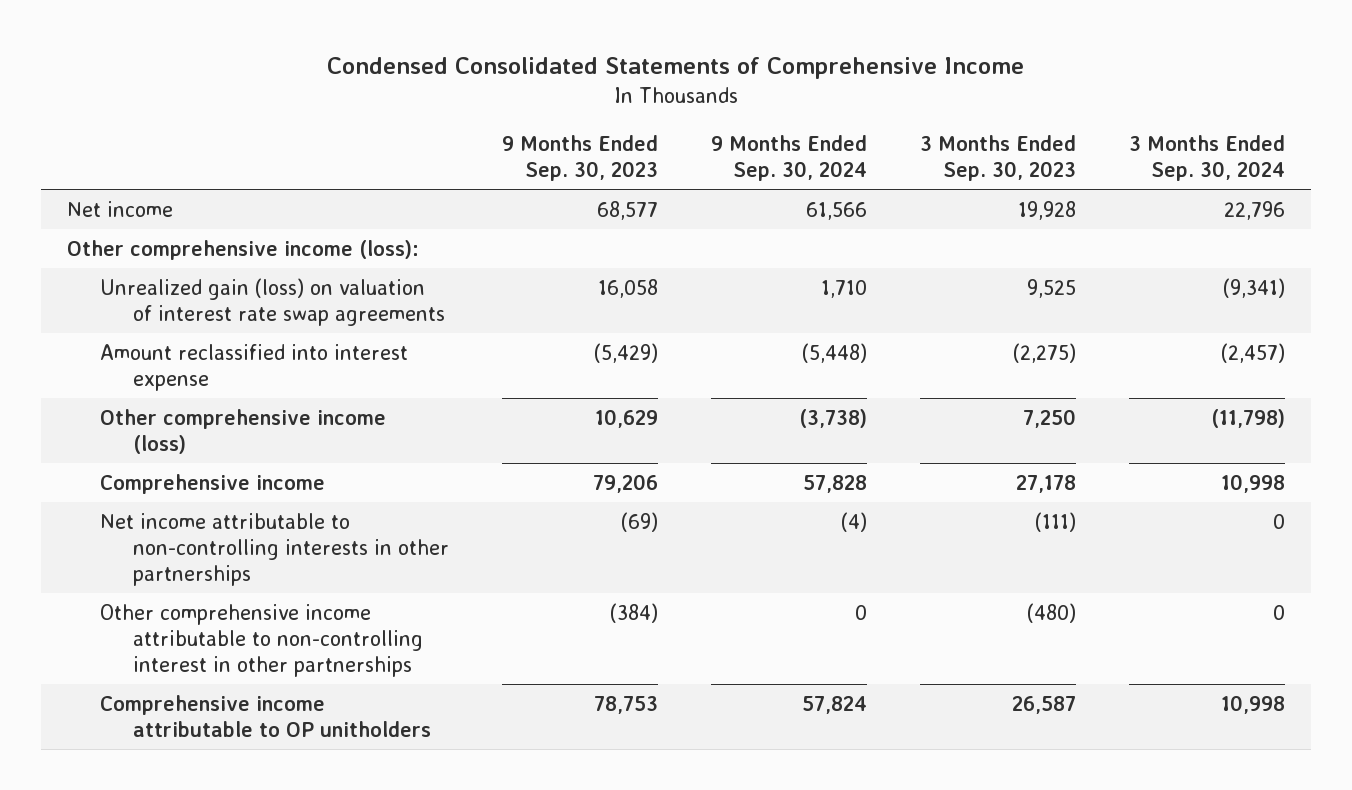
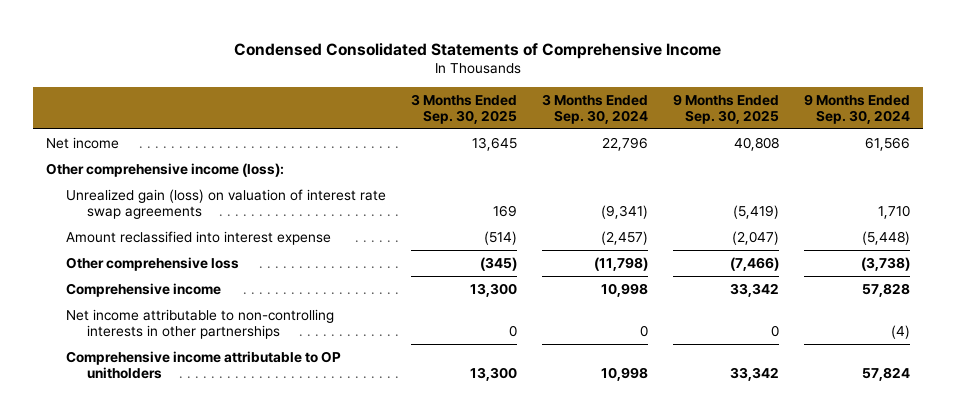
- | 9 Months Ended Sep. 30, 2023 | 9 Months Ended Sep. 30, 2024 | 3 Months Ended Sep. 30, 2023 | 3 Months Ended Sep. 30, 2024
+ | 3 Months Ended Sep. 30, 2025 | 3 Months Ended Sep. 30, 2024 | 9 Months Ended Sep. 30, 2025 | 9 Months Ended Sep. 30, 2024
- Other comprehensive income (loss) | 10,629 | (3,738) | 7,250 | (11,798)
+ Other comprehensive loss | (345) | (11,798) | (7,466) | (3,738)
- Other comprehensive income attributable to non-controlling interest in other partnerships | (384) | 0 | (480) | 0

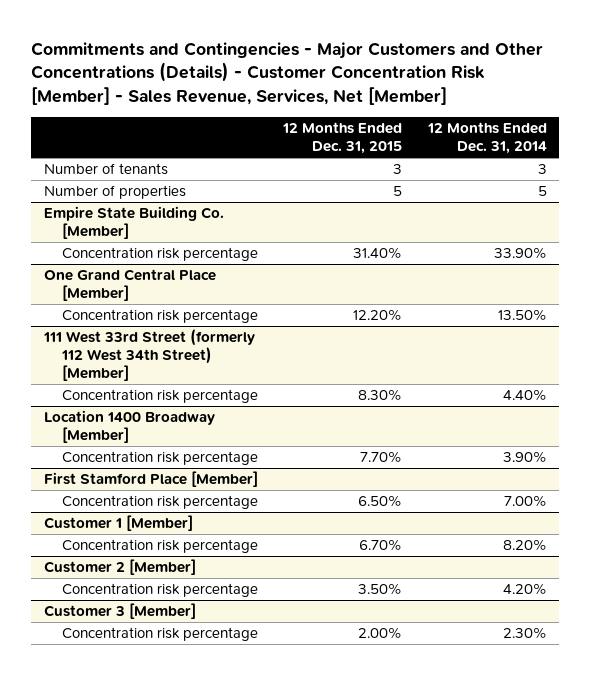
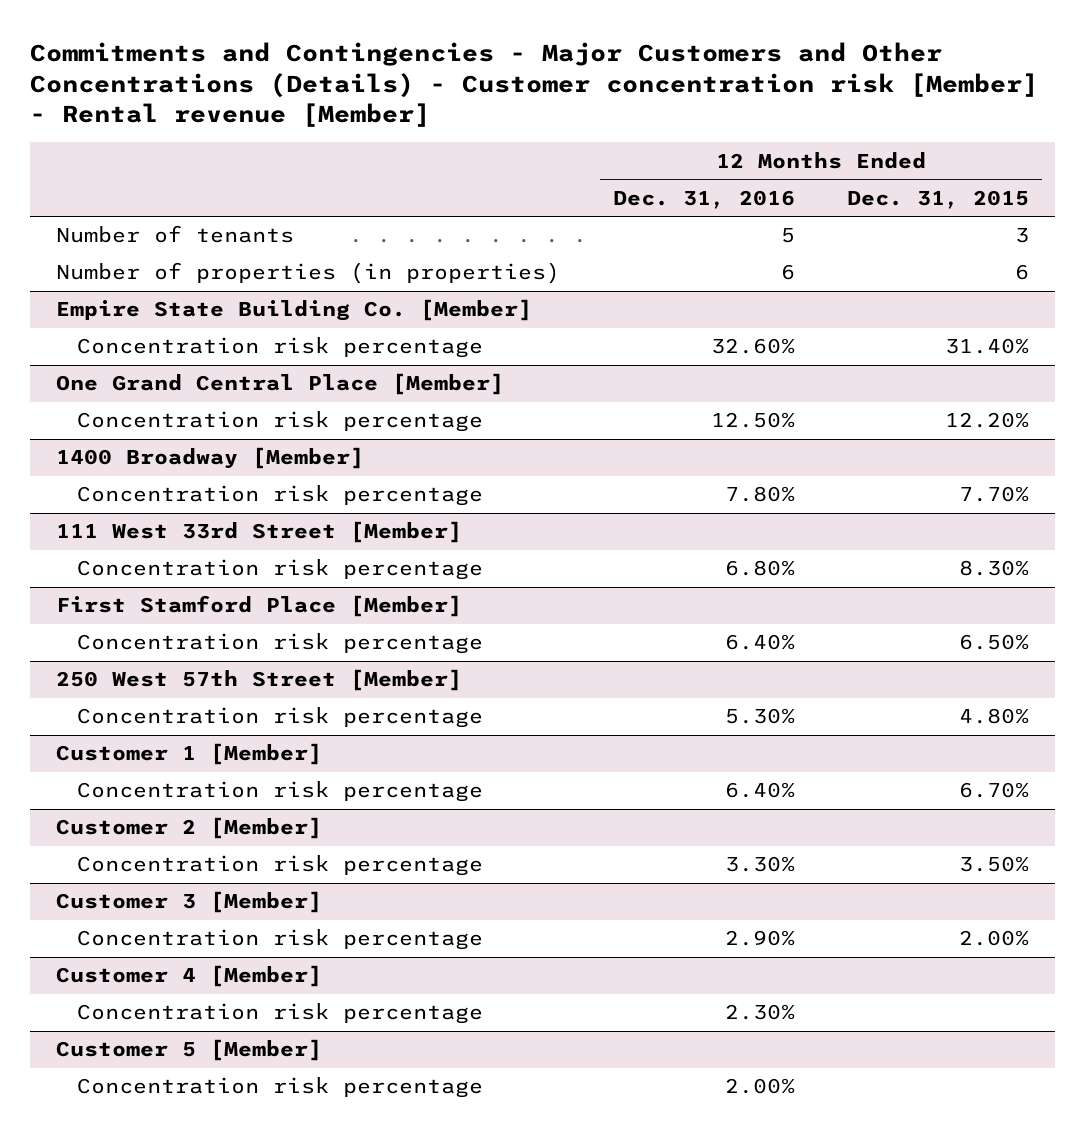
- Commitments and Contingencies - Major Customers and Other Concentrations (Details) - Customer Concentration Risk [Member] - Sales Revenue, Services, Net [Member]
+ Commitments and Contingencies - Major Customers and Other Concentrations (Details) - Customer concentration risk [Member] - Rental revenue [Member]
- | 12 Months Ended Dec. 31, 2015 | 12 Months Ended Dec. 31, 2014
+ | 12 Months Ended Dec. 31, 2016 | 12 Months Ended Dec. 31, 2015
- Number of properties | 5 | 5
+ Number of properties (in properties) | 6 | 6
- 111 West 33rd Street (formerly 112 West 34th Street) [Member]
- Concentration risk percentage | 8.30% | 4.40%
- Location 1400 Broadway [Member]
+ 1400 Broadway [Member]
+ 111 West 33rd Street [Member]
+ Concentration risk percentage | 6.80% | 8.30%
+ 250 West 57th Street [Member]
+ Concentration risk percentage | 5.30% | 4.80%
+ Customer 4 [Member]
+ Concentration risk percentage | 2.30% |
+ Customer 5 [Member]
+ Concentration risk percentage | 2.00% |

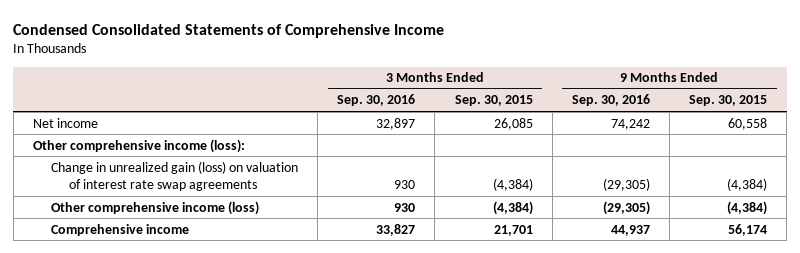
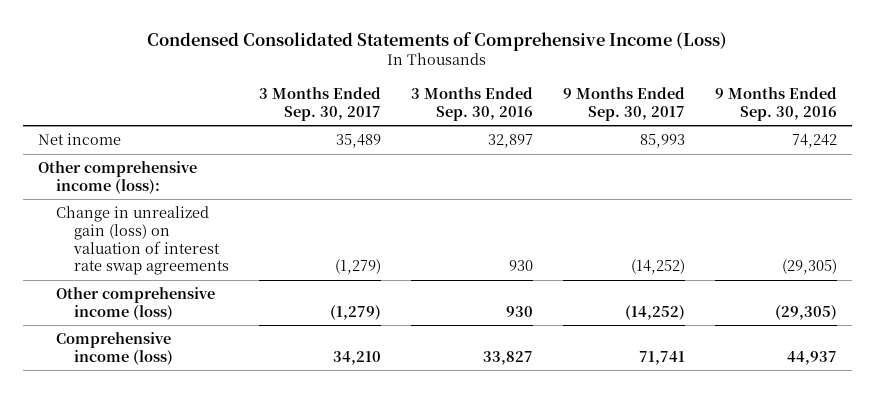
- Condensed Consolidated Statements of Comprehensive Income
+ Condensed Consolidated Statements of Comprehensive Income (Loss)
- | 3 Months Ended Sep. 30, 2016 | 3 Months Ended Sep. 30, 2015 | 9 Months Ended Sep. 30, 2016 | 9 Months Ended Sep. 30, 2015
+ | 3 Months Ended Sep. 30, 2017 | 3 Months Ended Sep. 30, 2016 | 9 Months Ended Sep. 30, 2017 | 9 Months Ended Sep. 30, 2016
- Comprehensive income | 33,827 | 21,701 | 44,937 | 56,174
+ Comprehensive income (loss) | 34,210 | 33,827 | 71,741 | 44,937

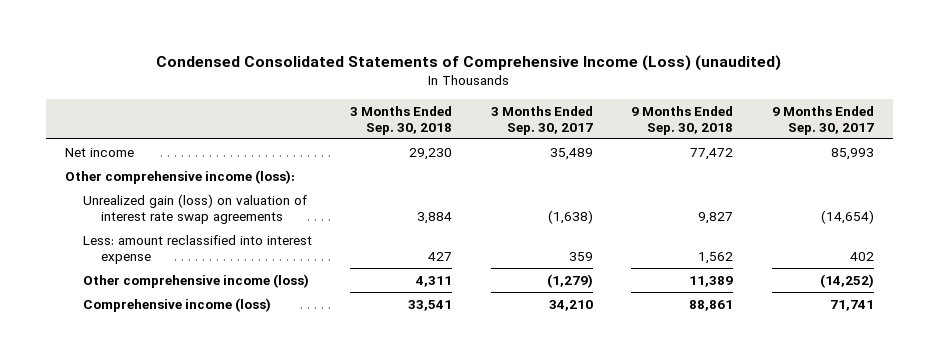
- Condensed Consolidated Statements of Comprehensive Income (Loss)
+ Condensed Consolidated Statements of Comprehensive Income (Loss) (unaudited)
- | 3 Months Ended Sep. 30, 2017 | 3 Months Ended Sep. 30, 2016 | 9 Months Ended Sep. 30, 2017 | 9 Months Ended Sep. 30, 2016
+ | 3 Months Ended Sep. 30, 2018 | 3 Months Ended Sep. 30, 2017 | 9 Months Ended Sep. 30, 2018 | 9 Months Ended Sep. 30, 2017
- Change in unrealized gain (loss) on valuation of interest rate swap agreements | (1,279) | 930 | (14,252) | (29,305)
+ Unrealized gain (loss) on valuation of interest rate swap agreements | 3,884 | (1,638) | 9,827 | (14,654)
+ Less: amount reclassified into interest expense | 427 | 359 | 1,562 | 402

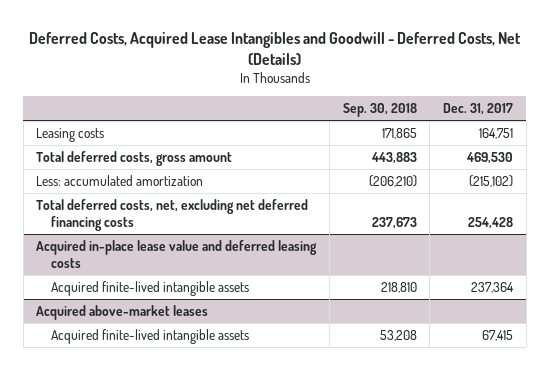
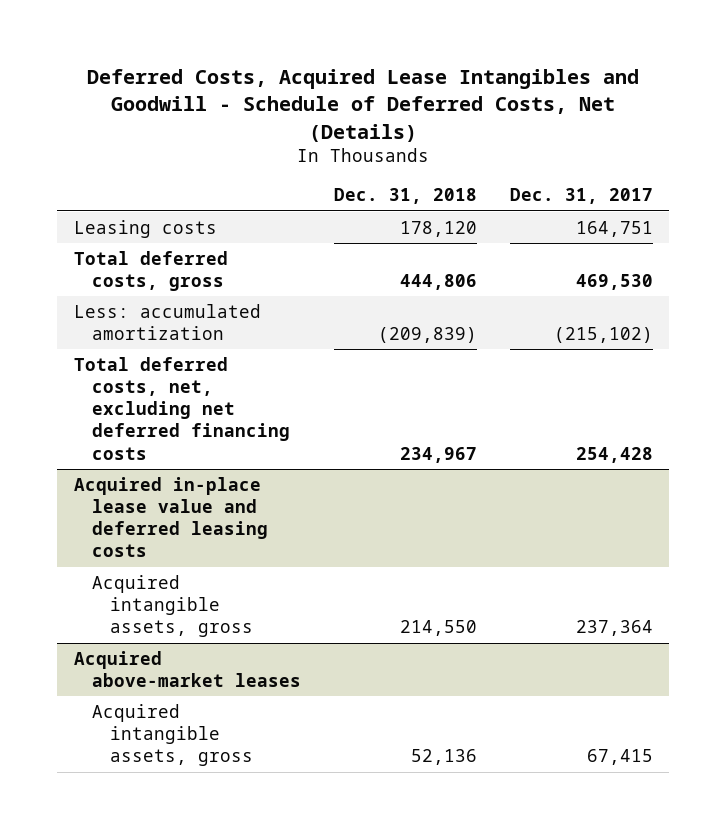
- Deferred Costs, Acquired Lease Intangibles and Goodwill - Deferred Costs, Net (Details)
+ Deferred Costs, Acquired Lease Intangibles and Goodwill - Schedule of Deferred Costs, Net (Details)
- | Sep. 30, 2018 | Dec. 31, 2017
+ | Dec. 31, 2018 | Dec. 31, 2017
- Total deferred costs, gross amount | 443,883 | 469,530
+ Total deferred costs, gross | 444,806 | 469,530
@ Acquired in-place lease value and deferred leasing costs
- Acquired finite-lived intangible assets | 218,810 | 237,364
+ Acquired intangible assets, gross | 214,550 | 237,364
@ Acquired above-market leases
- Acquired finite-lived intangible assets | 53,208 | 67,415
+ Acquired intangible assets, gross | 52,136 | 67,415

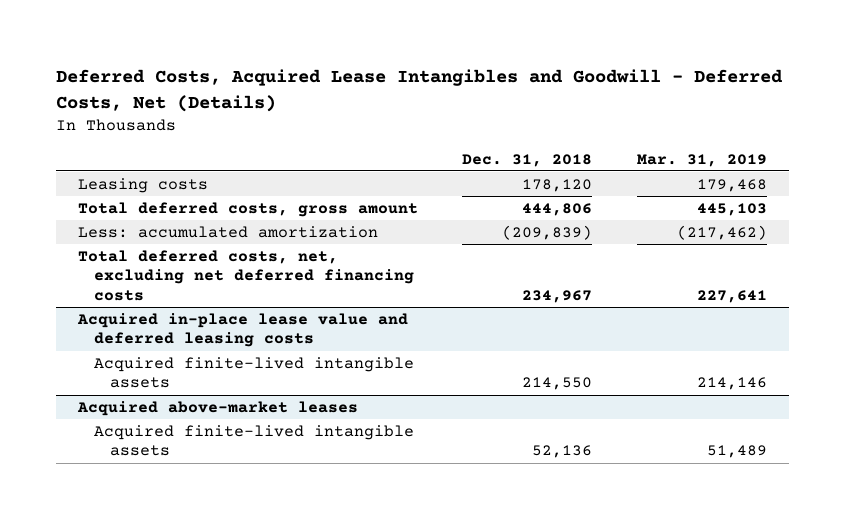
- Deferred Costs, Acquired Lease Intangibles and Goodwill - Schedule of Deferred Costs, Net (Details)
+ Deferred Costs, Acquired Lease Intangibles and Goodwill - Deferred Costs, Net (Details)
- | Dec. 31, 2018 | Dec. 31, 2017
+ | Dec. 31, 2018 | Mar. 31, 2019
- Total deferred costs, gross | 444,806 | 469,530
+ Total deferred costs, gross amount | 444,806 | 445,103
@ Acquired in-place lease value and deferred leasing costs
- Acquired intangible assets, gross | 214,550 | 237,364
+ Acquired finite-lived intangible assets | 214,550 | 214,146
@ Acquired above-market leases
- Acquired intangible assets, gross | 52,136 | 67,415
+ Acquired finite-lived intangible assets | 52,136 | 51,489

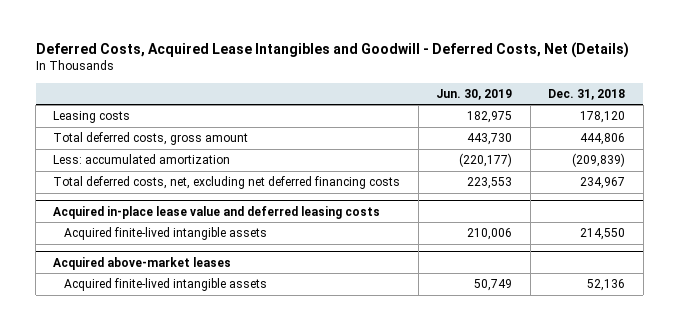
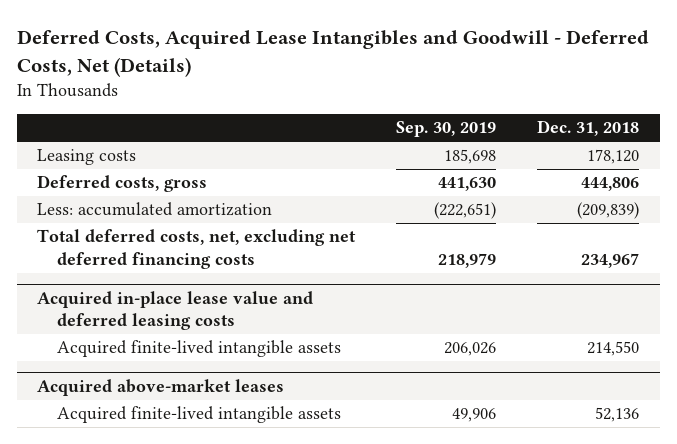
- | Jun. 30, 2019 | Dec. 31, 2018
+ | Sep. 30, 2019 | Dec. 31, 2018
- Total deferred costs, gross amount | 443,730 | 444,806
+ Deferred costs, gross | 441,630 | 444,806

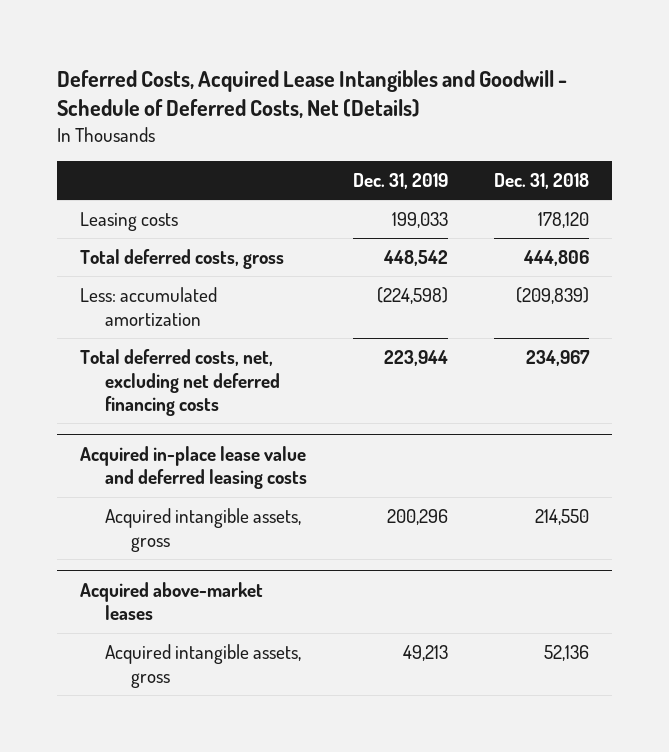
- Deferred Costs, Acquired Lease Intangibles and Goodwill - Deferred Costs, Net (Details)
+ Deferred Costs, Acquired Lease Intangibles and Goodwill - Schedule of Deferred Costs, Net (Details)
- | Sep. 30, 2019 | Dec. 31, 2018
+ | Dec. 31, 2019 | Dec. 31, 2018
- Deferred costs, gross | 441,630 | 444,806
+ Total deferred costs, gross | 448,542 | 444,806
@ Acquired in-place lease value and deferred leasing costs
- Acquired finite-lived intangible assets | 206,026 | 214,550
+ Acquired intangible assets, gross | 200,296 | 214,550
@ Acquired above-market leases
- Acquired finite-lived intangible assets | 49,906 | 52,136
+ Acquired intangible assets, gross | 49,213 | 52,136

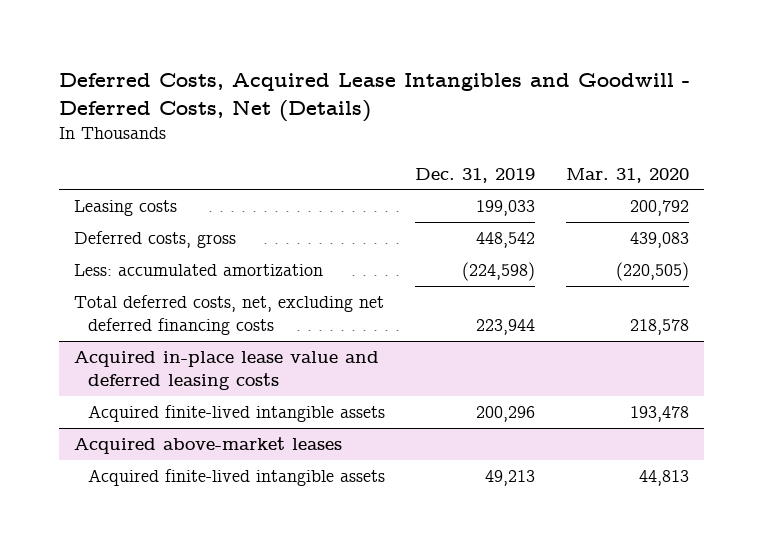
- Deferred Costs, Acquired Lease Intangibles and Goodwill - Schedule of Deferred Costs, Net (Details)
+ Deferred Costs, Acquired Lease Intangibles and Goodwill - Deferred Costs, Net (Details)
- | Dec. 31, 2019 | Dec. 31, 2018
+ | Dec. 31, 2019 | Mar. 31, 2020
- Total deferred costs, gross | 448,542 | 444,806
+ Deferred costs, gross | 448,542 | 439,083
@ Acquired in-place lease value and deferred leasing costs
- Acquired intangible assets, gross | 200,296 | 214,550
+ Acquired finite-lived intangible assets | 200,296 | 193,478
@ Acquired above-market leases
- Acquired intangible assets, gross | 49,213 | 52,136
+ Acquired finite-lived intangible assets | 49,213 | 44,813

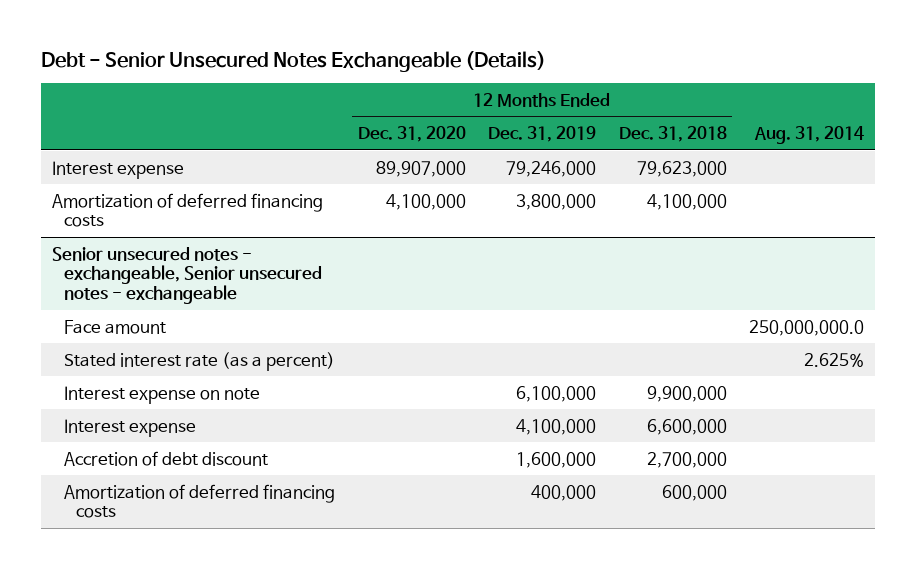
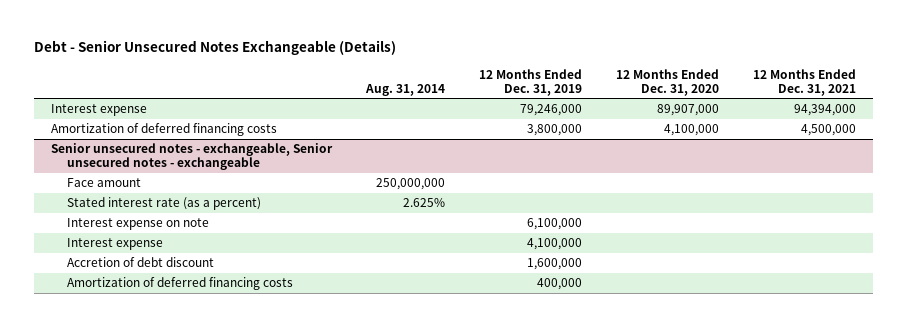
- | 12 Months Ended Dec. 31, 2020 | 12 Months Ended Dec. 31, 2019 | 12 Months Ended Dec. 31, 2018 | Aug. 31, 2014
+ | Aug. 31, 2014 | 12 Months Ended Dec. 31, 2019 | 12 Months Ended Dec. 31, 2020 | 12 Months Ended Dec. 31, 2021
@ Senior unsecured notes - exchangeable, Senior unsecured notes - exchangeable
- Face amount | | | | 250,000,000.0
+ Face amount | 250,000,000 | | |

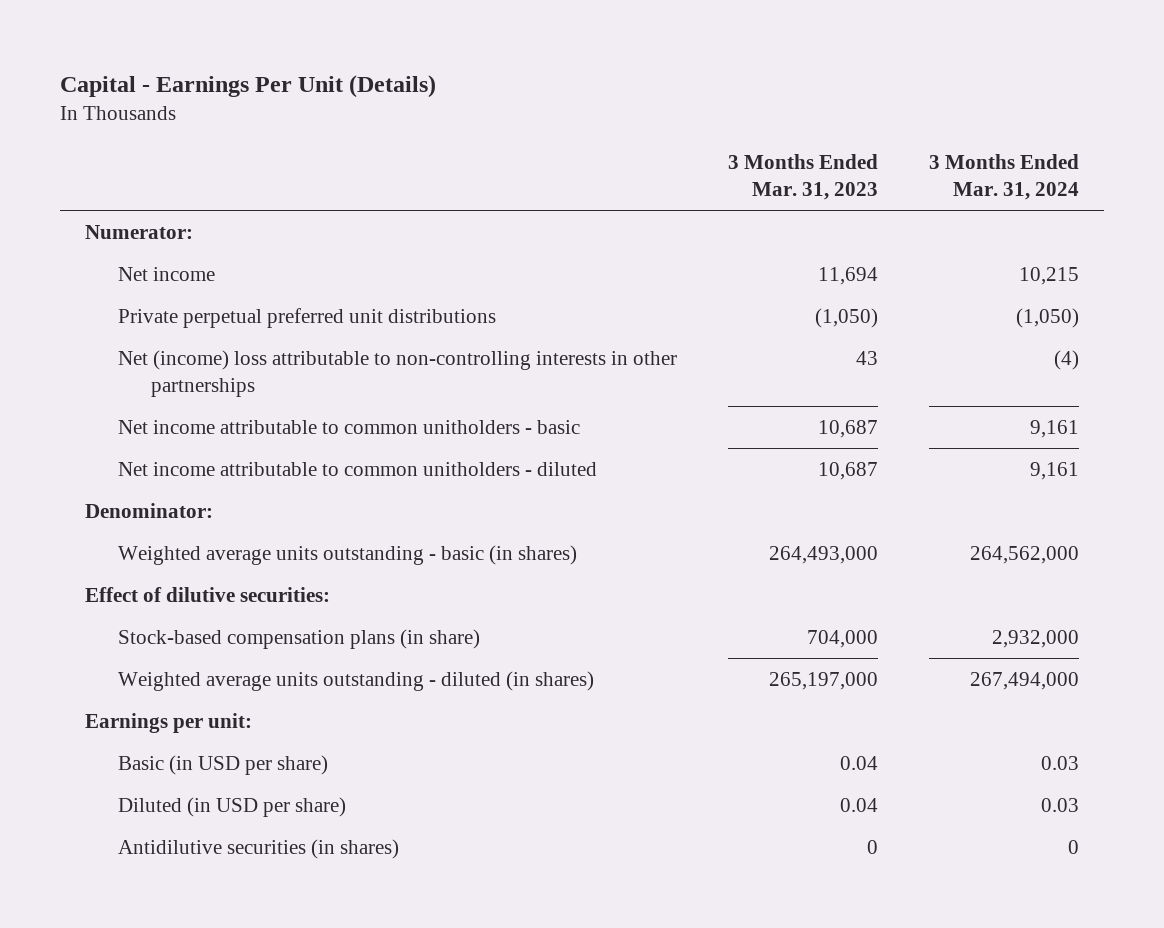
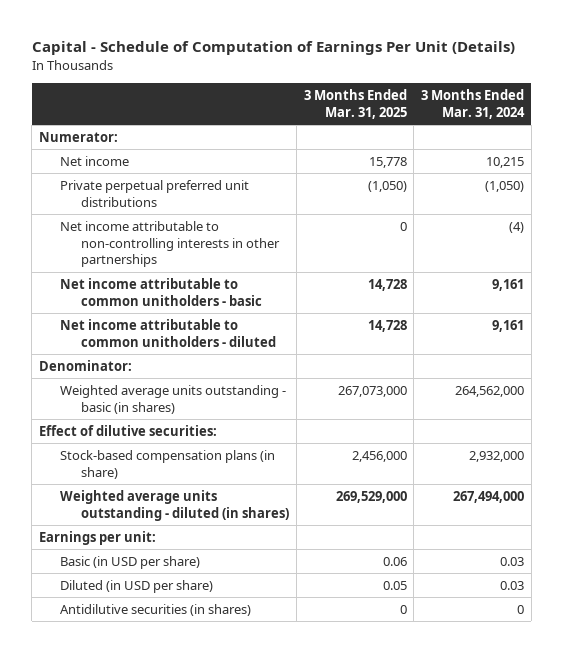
- Capital - Earnings Per Unit (Details)
+ Capital - Schedule of Computation of Earnings Per Unit (Details)
- | 3 Months Ended Mar. 31, 2023 | 3 Months Ended Mar. 31, 2024
+ | 3 Months Ended Mar. 31, 2025 | 3 Months Ended Mar. 31, 2024
- Net (income) loss attributable to non-controlling interests in other partnerships | 43 | (4)
+ Net income attributable to non-controlling interests in other partnerships | 0 | (4)

